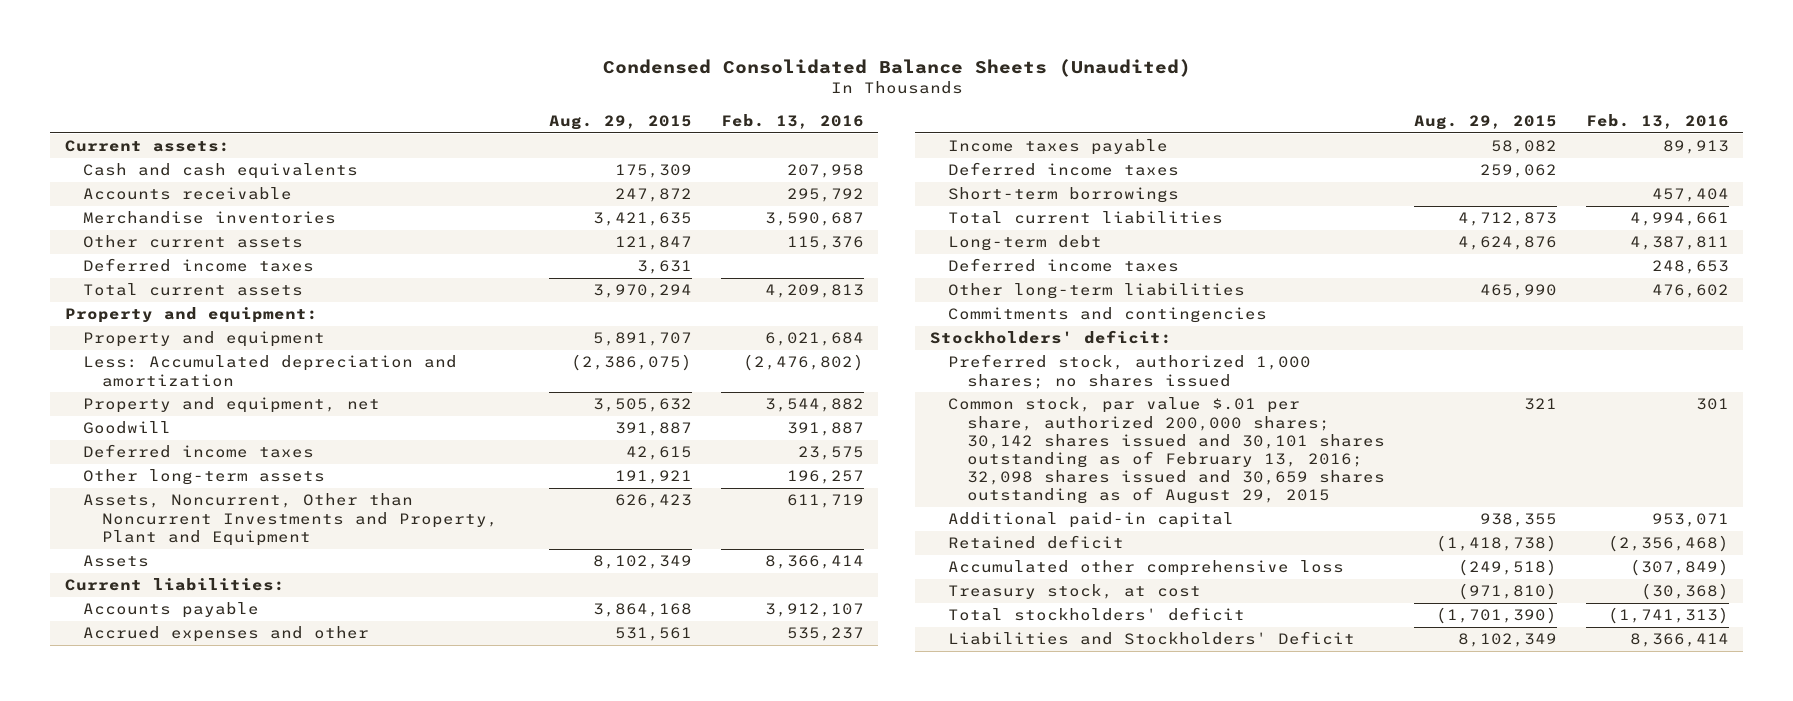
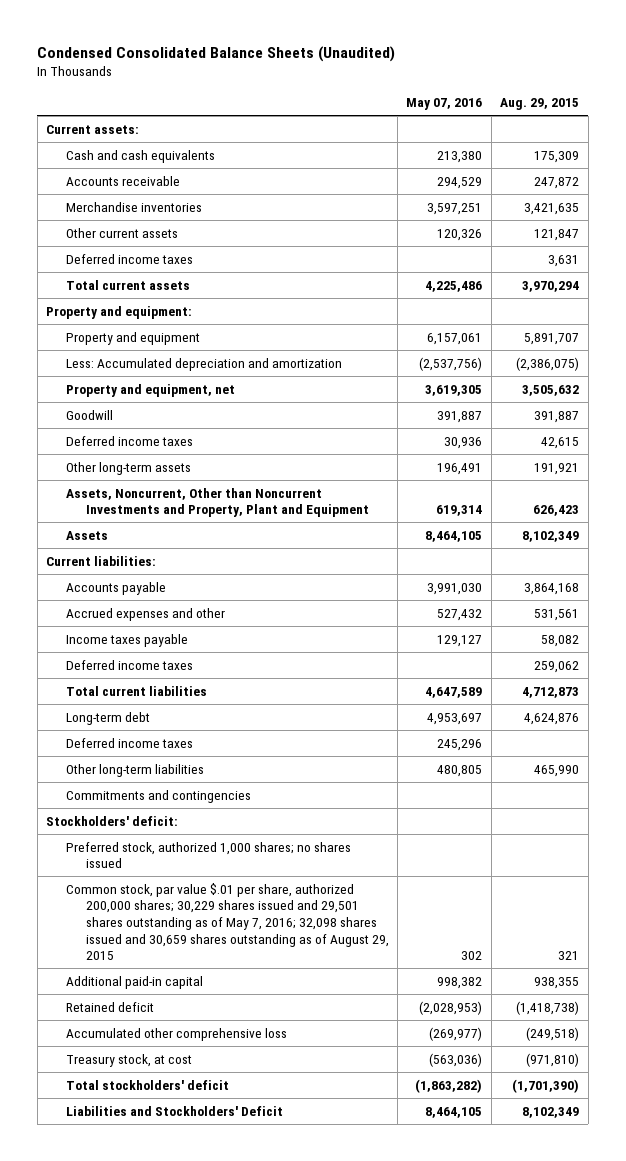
- | Aug. 29, 2015 | Feb. 13, 2016
+ | May 07, 2016 | Aug. 29, 2015
- Short-term borrowings | | 457,404
- Common stock, par value $.01 per share, authorized 200,000 shares; 30,142 shares issued and 30,101 shares outstanding as of February 13, 2016; 32,098 shares issued and 30,659 shares outstanding as of August 29, 2015 | 321 | 301
+ Common stock, par value $.01 per share, authorized 200,000 shares; 30,229 shares issued and 29,501 shares outstanding as of May 7, 2016; 32,098 shares issued and 30,659 shares outstanding as of August 29, 2015 | 302 | 321

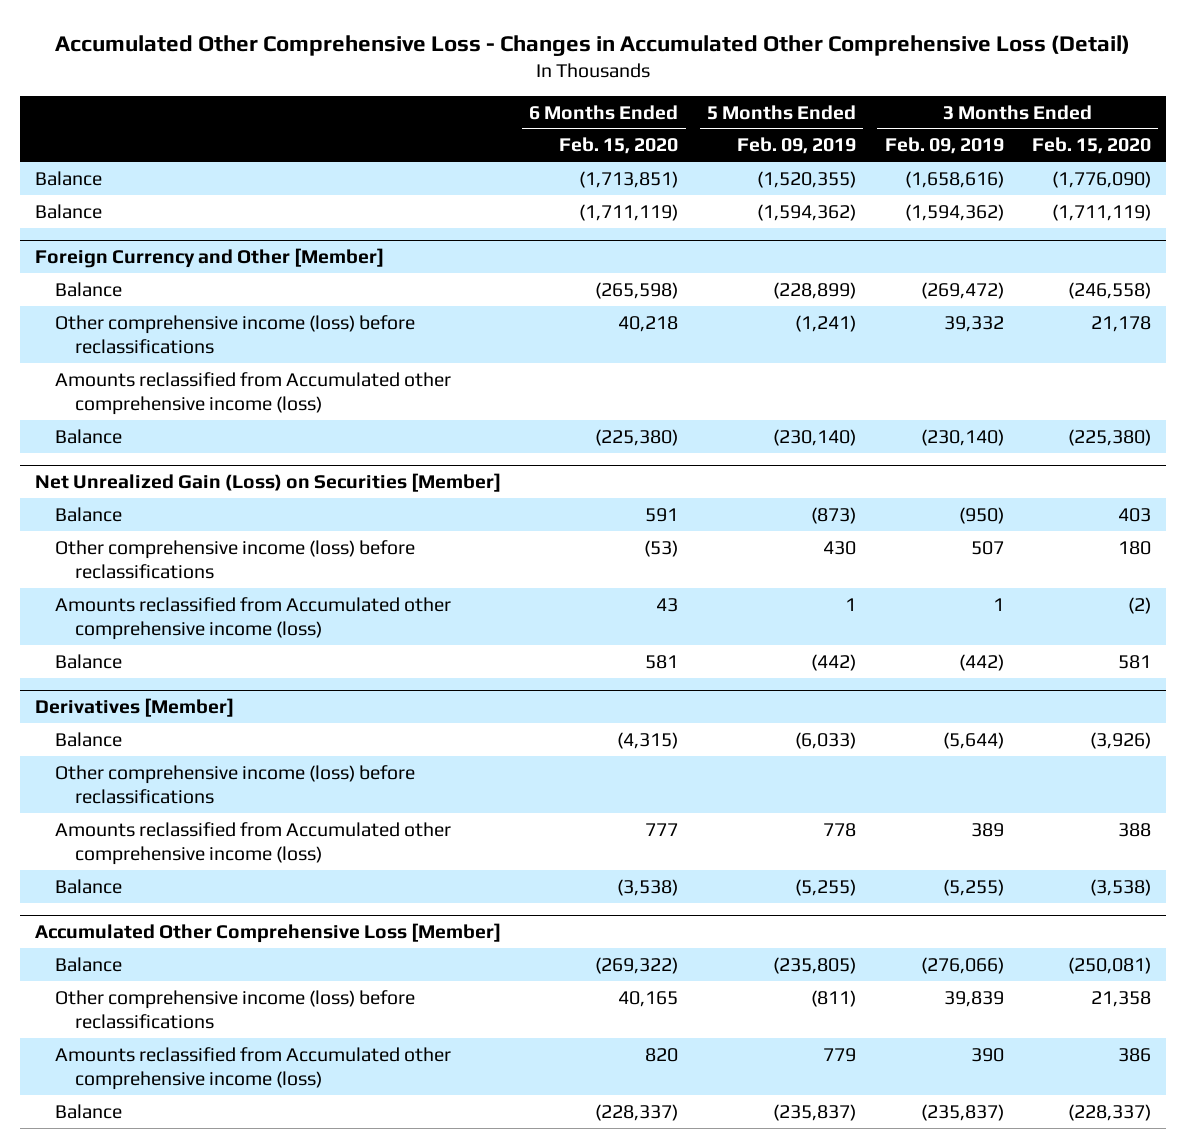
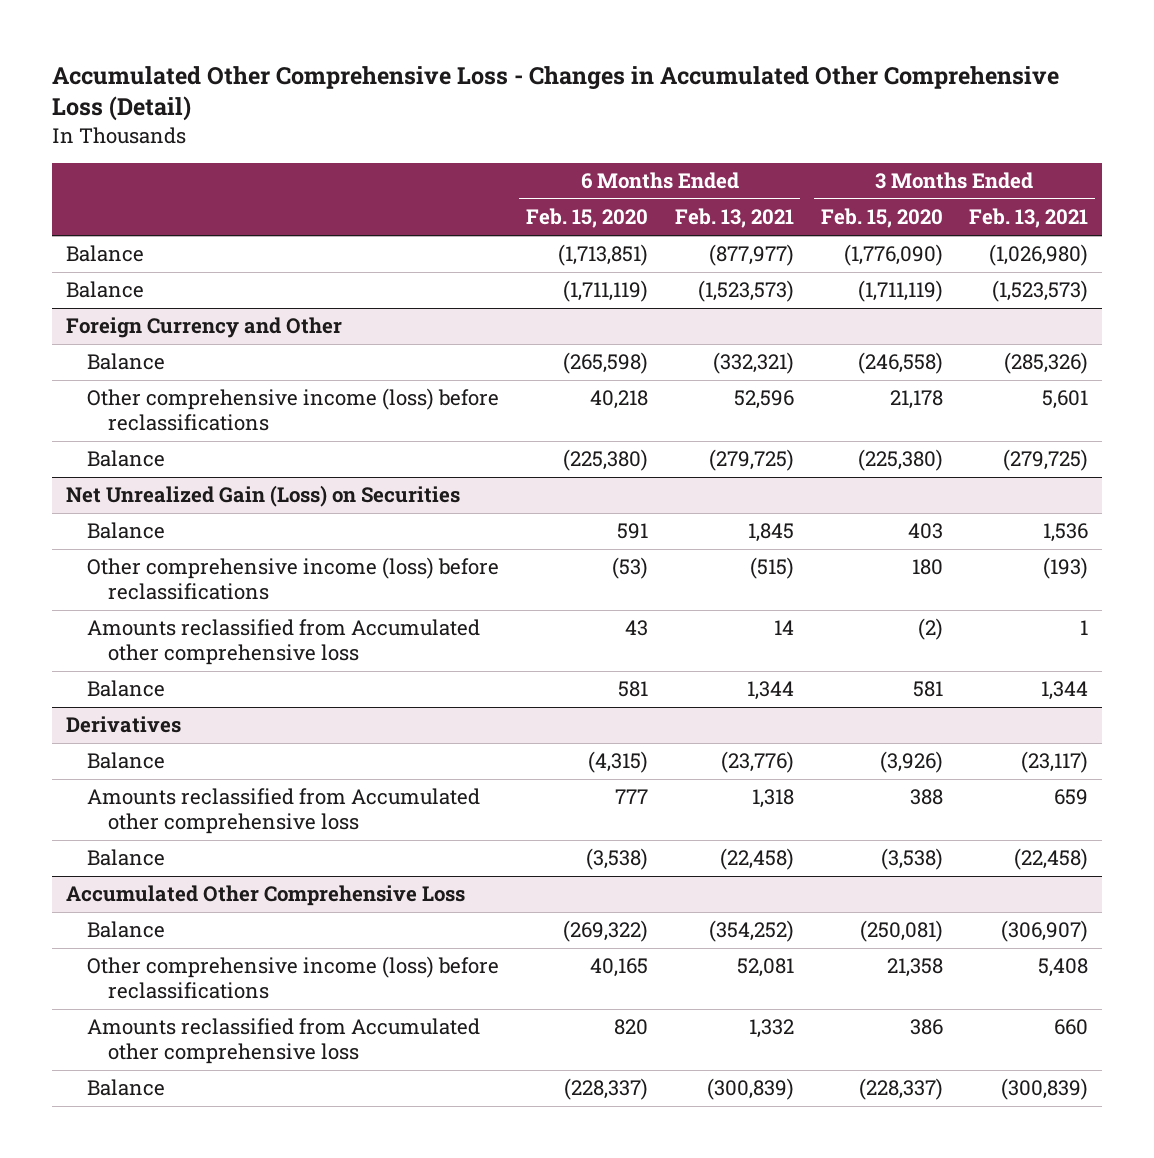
- | 6 Months Ended Feb. 15, 2020 | 5 Months Ended Feb. 09, 2019 | 3 Months Ended Feb. 09, 2019 | 3 Months Ended Feb. 15, 2020
+ | 6 Months Ended Feb. 15, 2020 | 6 Months Ended Feb. 13, 2021 | 3 Months Ended Feb. 15, 2020 | 3 Months Ended Feb. 13, 2021
- Foreign Currency and Other [Member]
+ Foreign Currency and Other
- Amounts reclassified from Accumulated other comprehensive income (loss)
- Net Unrealized Gain (Loss) on Securities [Member]
+ Net Unrealized Gain (Loss) on Securities
- Amounts reclassified from Accumulated other comprehensive income (loss) | 43 | 1 | 1 | (2)
+ Amounts reclassified from Accumulated other comprehensive loss | 43 | 14 | (2) | 1
- Derivatives [Member]
+ Derivatives
- Other comprehensive income (loss) before reclassifications
- Amounts reclassified from Accumulated other comprehensive income (loss) | 777 | 778 | 389 | 388
+ Amounts reclassified from Accumulated other comprehensive loss | 777 | 1,318 | 388 | 659
- Accumulated Other Comprehensive Loss [Member]
+ Accumulated Other Comprehensive Loss
- Amounts reclassified from Accumulated other comprehensive income (loss) | 820 | 779 | 390 | 386
+ Amounts reclassified from Accumulated other comprehensive loss | 820 | 1,332 | 386 | 660

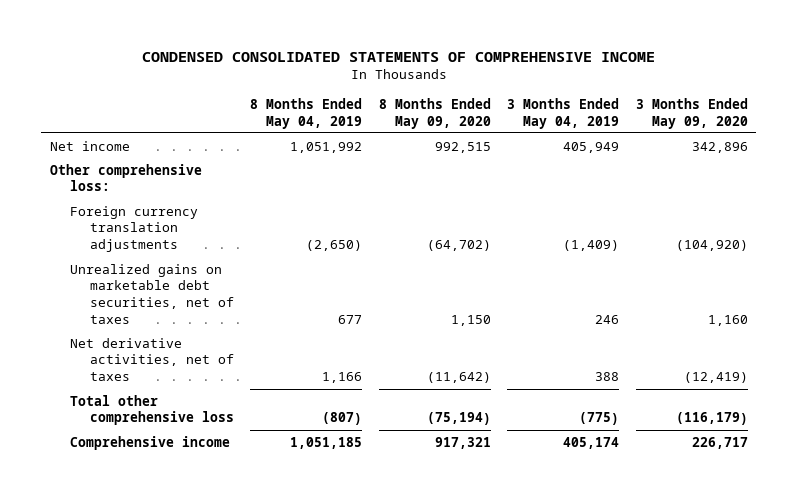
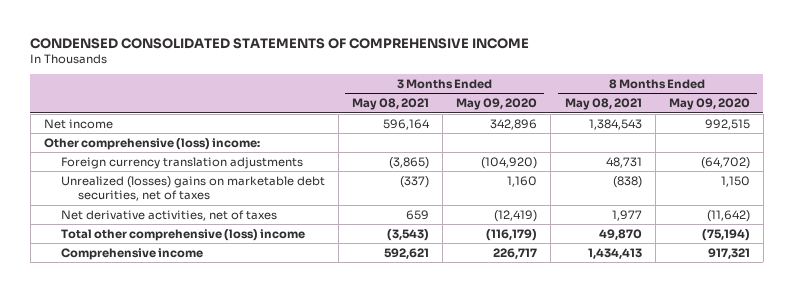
- | 8 Months Ended May 04, 2019 | 8 Months Ended May 09, 2020 | 3 Months Ended May 04, 2019 | 3 Months Ended May 09, 2020
+ | 3 Months Ended May 08, 2021 | 3 Months Ended May 09, 2020 | 8 Months Ended May 08, 2021 | 8 Months Ended May 09, 2020
- Other comprehensive loss:
+ Other comprehensive (loss) income:
- Unrealized gains on marketable debt securities, net of taxes | 677 | 1,150 | 246 | 1,160
+ Unrealized (losses) gains on marketable debt securities, net of taxes | (337) | 1,160 | (838) | 1,150
- Total other comprehensive loss | (807) | (75,194) | (775) | (116,179)
+ Total other comprehensive (loss) income | (3,543) | (116,179) | 49,870 | (75,194)

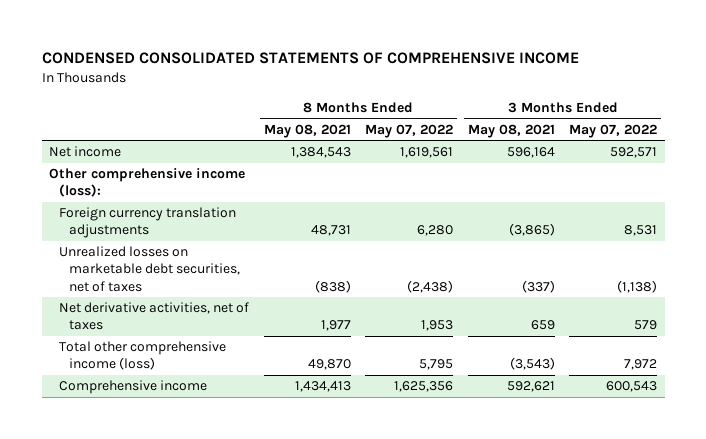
- | 3 Months Ended May 08, 2021 | 3 Months Ended May 09, 2020 | 8 Months Ended May 08, 2021 | 8 Months Ended May 09, 2020
+ | 8 Months Ended May 08, 2021 | 8 Months Ended May 07, 2022 | 3 Months Ended May 08, 2021 | 3 Months Ended May 07, 2022
- Other comprehensive (loss) income:
+ Other comprehensive income (loss):
- Unrealized (losses) gains on marketable debt securities, net of taxes | (337) | 1,160 | (838) | 1,150
+ Unrealized losses on marketable debt securities, net of taxes | (838) | (2,438) | (337) | (1,138)
- Total other comprehensive (loss) income | (3,543) | (116,179) | 49,870 | (75,194)
+ Total other comprehensive income (loss) | 49,870 | 5,795 | (3,543) | 7,972

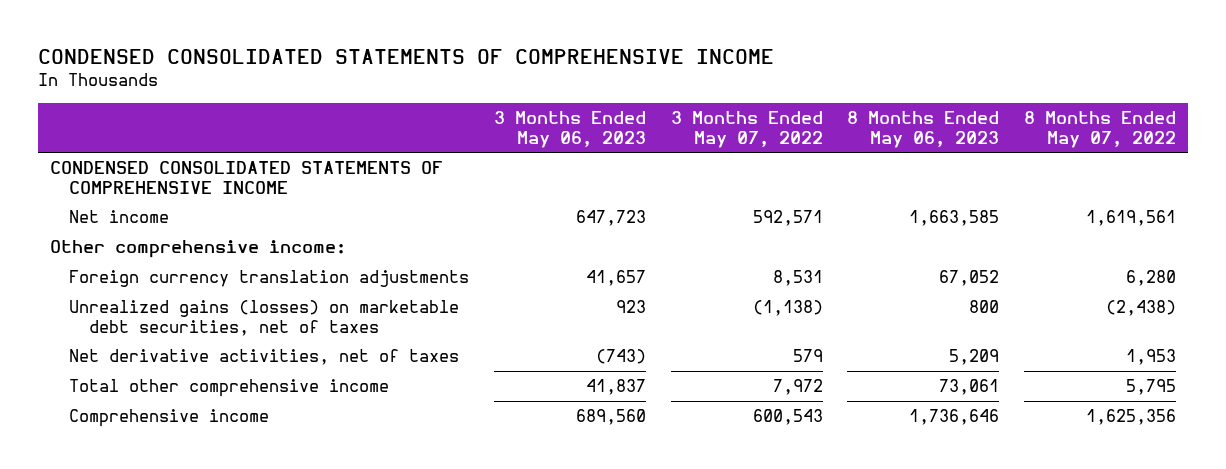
- | 8 Months Ended May 08, 2021 | 8 Months Ended May 07, 2022 | 3 Months Ended May 08, 2021 | 3 Months Ended May 07, 2022
+ | 3 Months Ended May 06, 2023 | 3 Months Ended May 07, 2022 | 8 Months Ended May 06, 2023 | 8 Months Ended May 07, 2022
+ CONDENSED CONSOLIDATED STATEMENTS OF COMPREHENSIVE INCOME
- Other comprehensive income (loss):
+ Other comprehensive income:
- Unrealized losses on marketable debt securities, net of taxes | (838) | (2,438) | (337) | (1,138)
+ Unrealized gains (losses) on marketable debt securities, net of taxes | 923 | (1,138) | 800 | (2,438)
- Total other comprehensive income (loss) | 49,870 | 5,795 | (3,543) | 7,972
+ Total other comprehensive income | 41,837 | 7,972 | 73,061 | 5,795

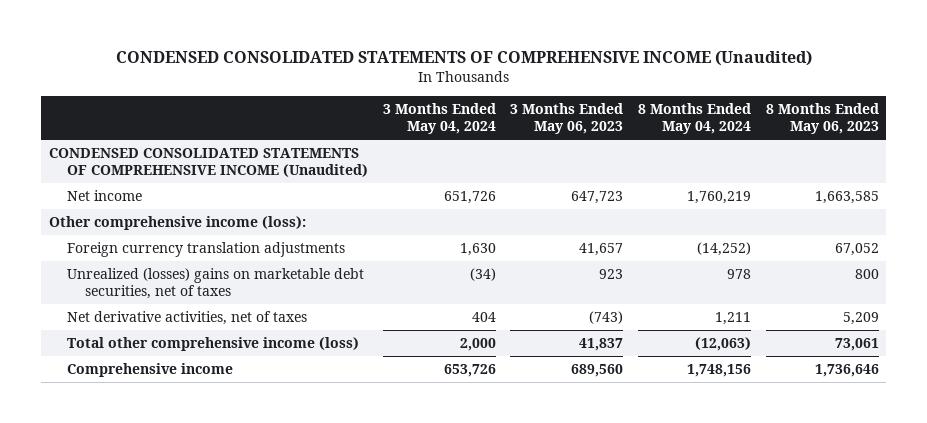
- CONDENSED CONSOLIDATED STATEMENTS OF COMPREHENSIVE INCOME
+ CONDENSED CONSOLIDATED STATEMENTS OF COMPREHENSIVE INCOME (Unaudited)
- | 3 Months Ended May 06, 2023 | 3 Months Ended May 07, 2022 | 8 Months Ended May 06, 2023 | 8 Months Ended May 07, 2022
+ | 3 Months Ended May 04, 2024 | 3 Months Ended May 06, 2023 | 8 Months Ended May 04, 2024 | 8 Months Ended May 06, 2023
- CONDENSED CONSOLIDATED STATEMENTS OF COMPREHENSIVE INCOME
+ CONDENSED CONSOLIDATED STATEMENTS OF COMPREHENSIVE INCOME (Unaudited)
- Other comprehensive income:
+ Other comprehensive income (loss):
- Unrealized gains (losses) on marketable debt securities, net of taxes | 923 | (1,138) | 800 | (2,438)
+ Unrealized (losses) gains on marketable debt securities, net of taxes | (34) | 923 | 978 | 800
- Total other comprehensive income | 41,837 | 7,972 | 73,061 | 5,795
+ Total other comprehensive income (loss) | 2,000 | 41,837 | (12,063) | 73,061

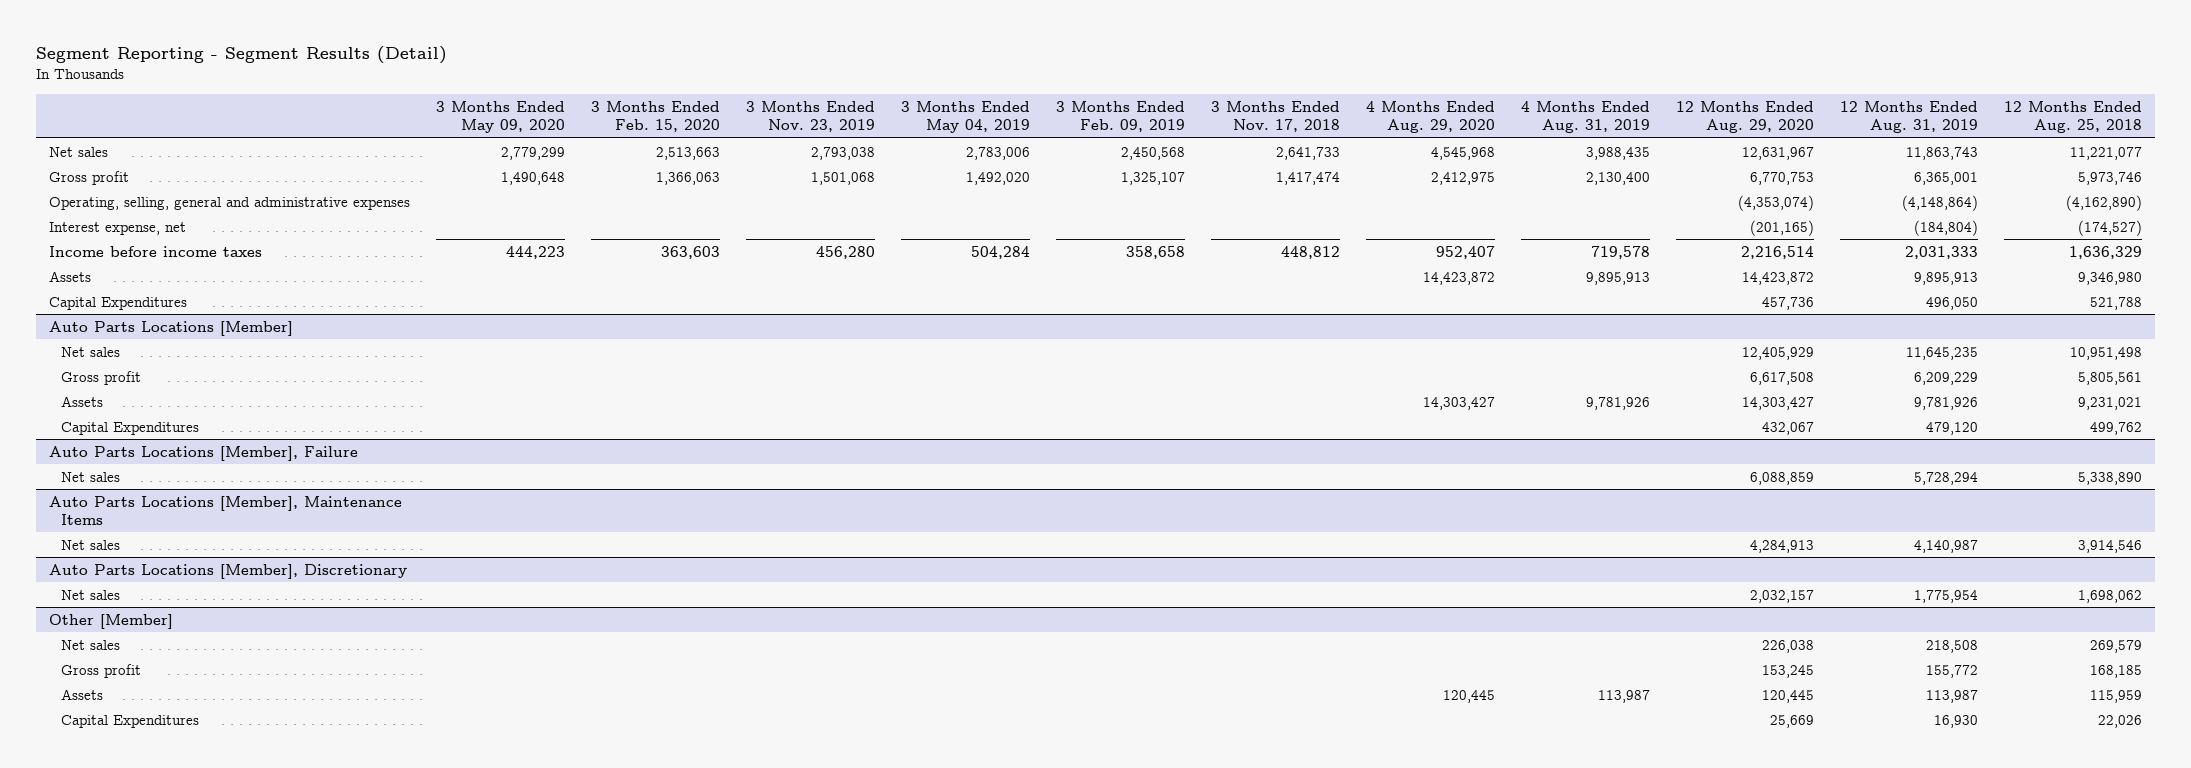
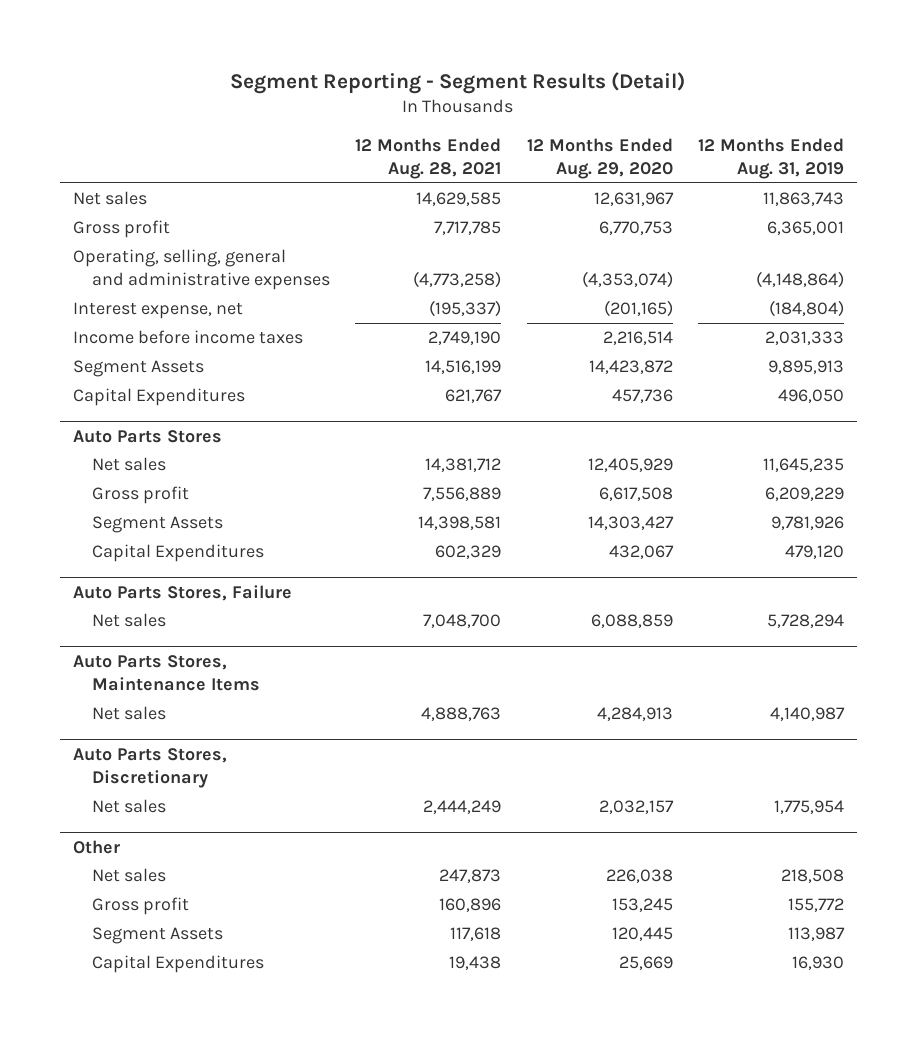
- | 3 Months Ended May 09, 2020 | 3 Months Ended Feb. 15, 2020 | 3 Months Ended Nov. 23, 2019 | 3 Months Ended May 04, 2019 | 3 Months Ended Feb. 09, 2019 | 3 Months Ended Nov. 17, 2018 | 4 Months Ended Aug. 29, 2020 | 4 Months Ended Aug. 31, 2019 | 12 Months Ended Aug. 29, 2020 | 12 Months Ended Aug. 31, 2019 | 12 Months Ended Aug. 25, 2018
+ | 12 Months Ended Aug. 28, 2021 | 12 Months Ended Aug. 29, 2020 | 12 Months Ended Aug. 31, 2019
- Assets | | | | | | | 14,423,872 | 9,895,913 | 14,423,872 | 9,895,913 | 9,346,980
+ Segment Assets | 14,516,199 | 14,423,872 | 9,895,913
- Auto Parts Locations [Member]
+ Auto Parts Stores
- Assets | | | | | | | 14,303,427 | 9,781,926 | 14,303,427 | 9,781,926 | 9,231,021
+ Segment Assets | 14,398,581 | 14,303,427 | 9,781,926
- Auto Parts Locations [Member], Failure
+ Auto Parts Stores, Failure
- Auto Parts Locations [Member], Maintenance Items
+ Auto Parts Stores, Maintenance Items
- Auto Parts Locations [Member], Discretionary
+ Auto Parts Stores, Discretionary
- Other [Member]
+ Other
- Assets | | | | | | | 120,445 | 113,987 | 120,445 | 113,987 | 115,959
+ Segment Assets | 117,618 | 120,445 | 113,987

